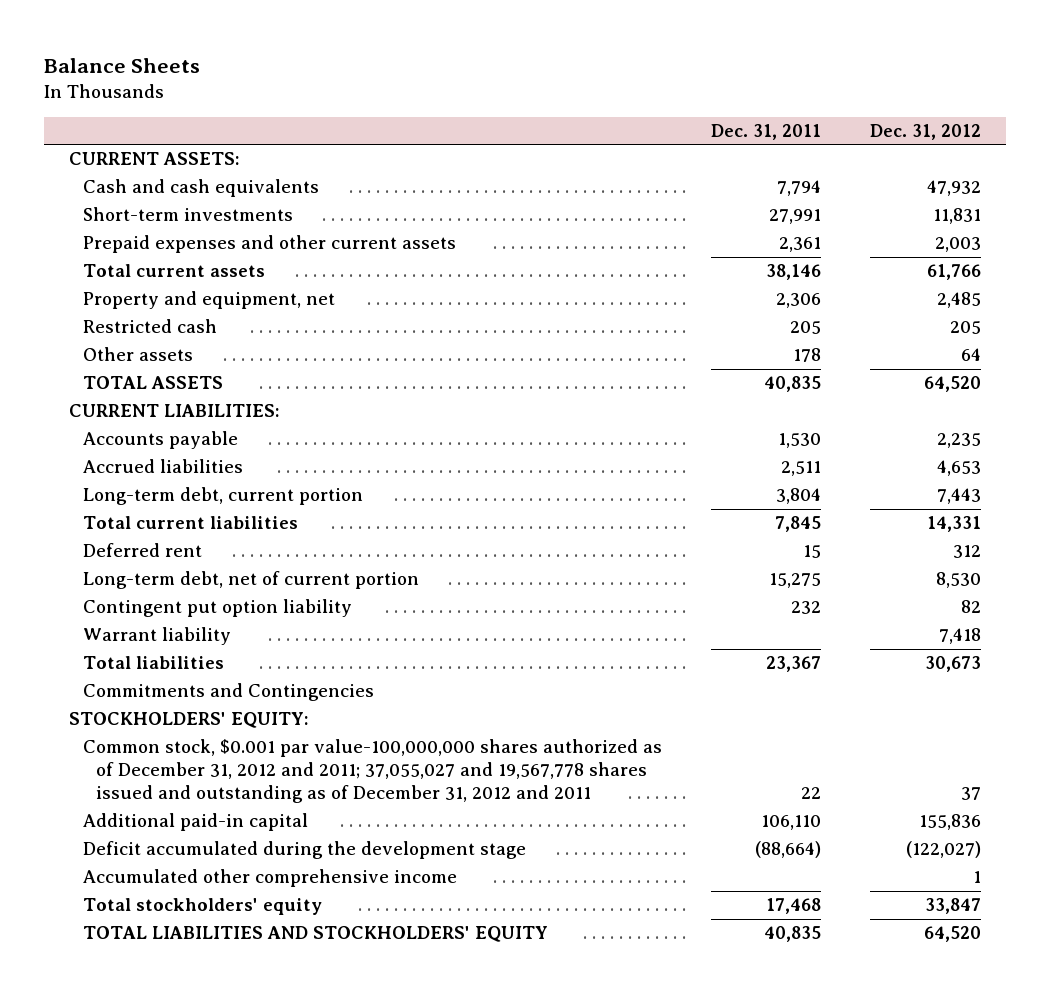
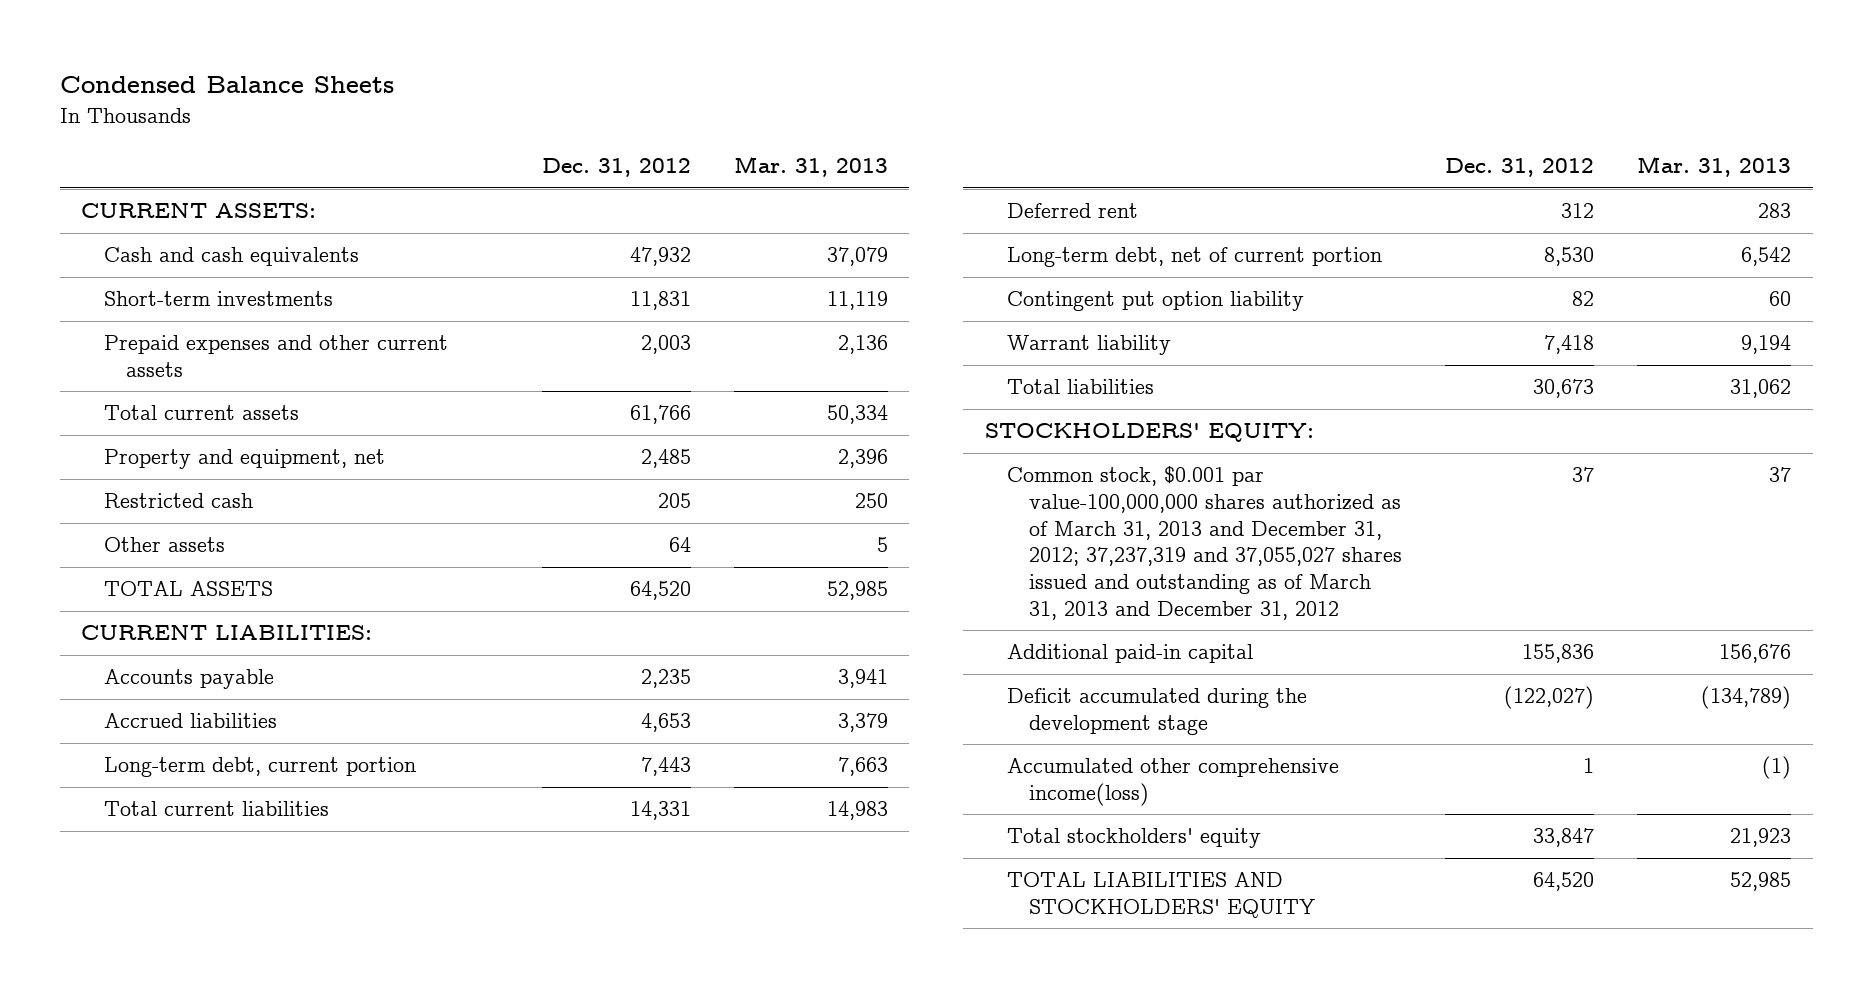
- Balance Sheets
+ Condensed Balance Sheets
- | Dec. 31, 2011 | Dec. 31, 2012
+ | Dec. 31, 2012 | Mar. 31, 2013
- Commitments and Contingencies
- Common stock, $0.001 par value-100,000,000 shares authorized as of December 31, 2012 and 2011; 37,055,027 and 19,567,778 shares issued and outstanding as of December 31, 2012 and 2011 | 22 | 37
+ Common stock, $0.001 par value-100,000,000 shares authorized as of March 31, 2013 and December 31, 2012; 37,237,319 and 37,055,027 shares issued and outstanding as of March 31, 2013 and December 31, 2012 | 37 | 37
- Accumulated other comprehensive income | | 1
+ Accumulated other comprehensive income(loss) | 1 | (1)

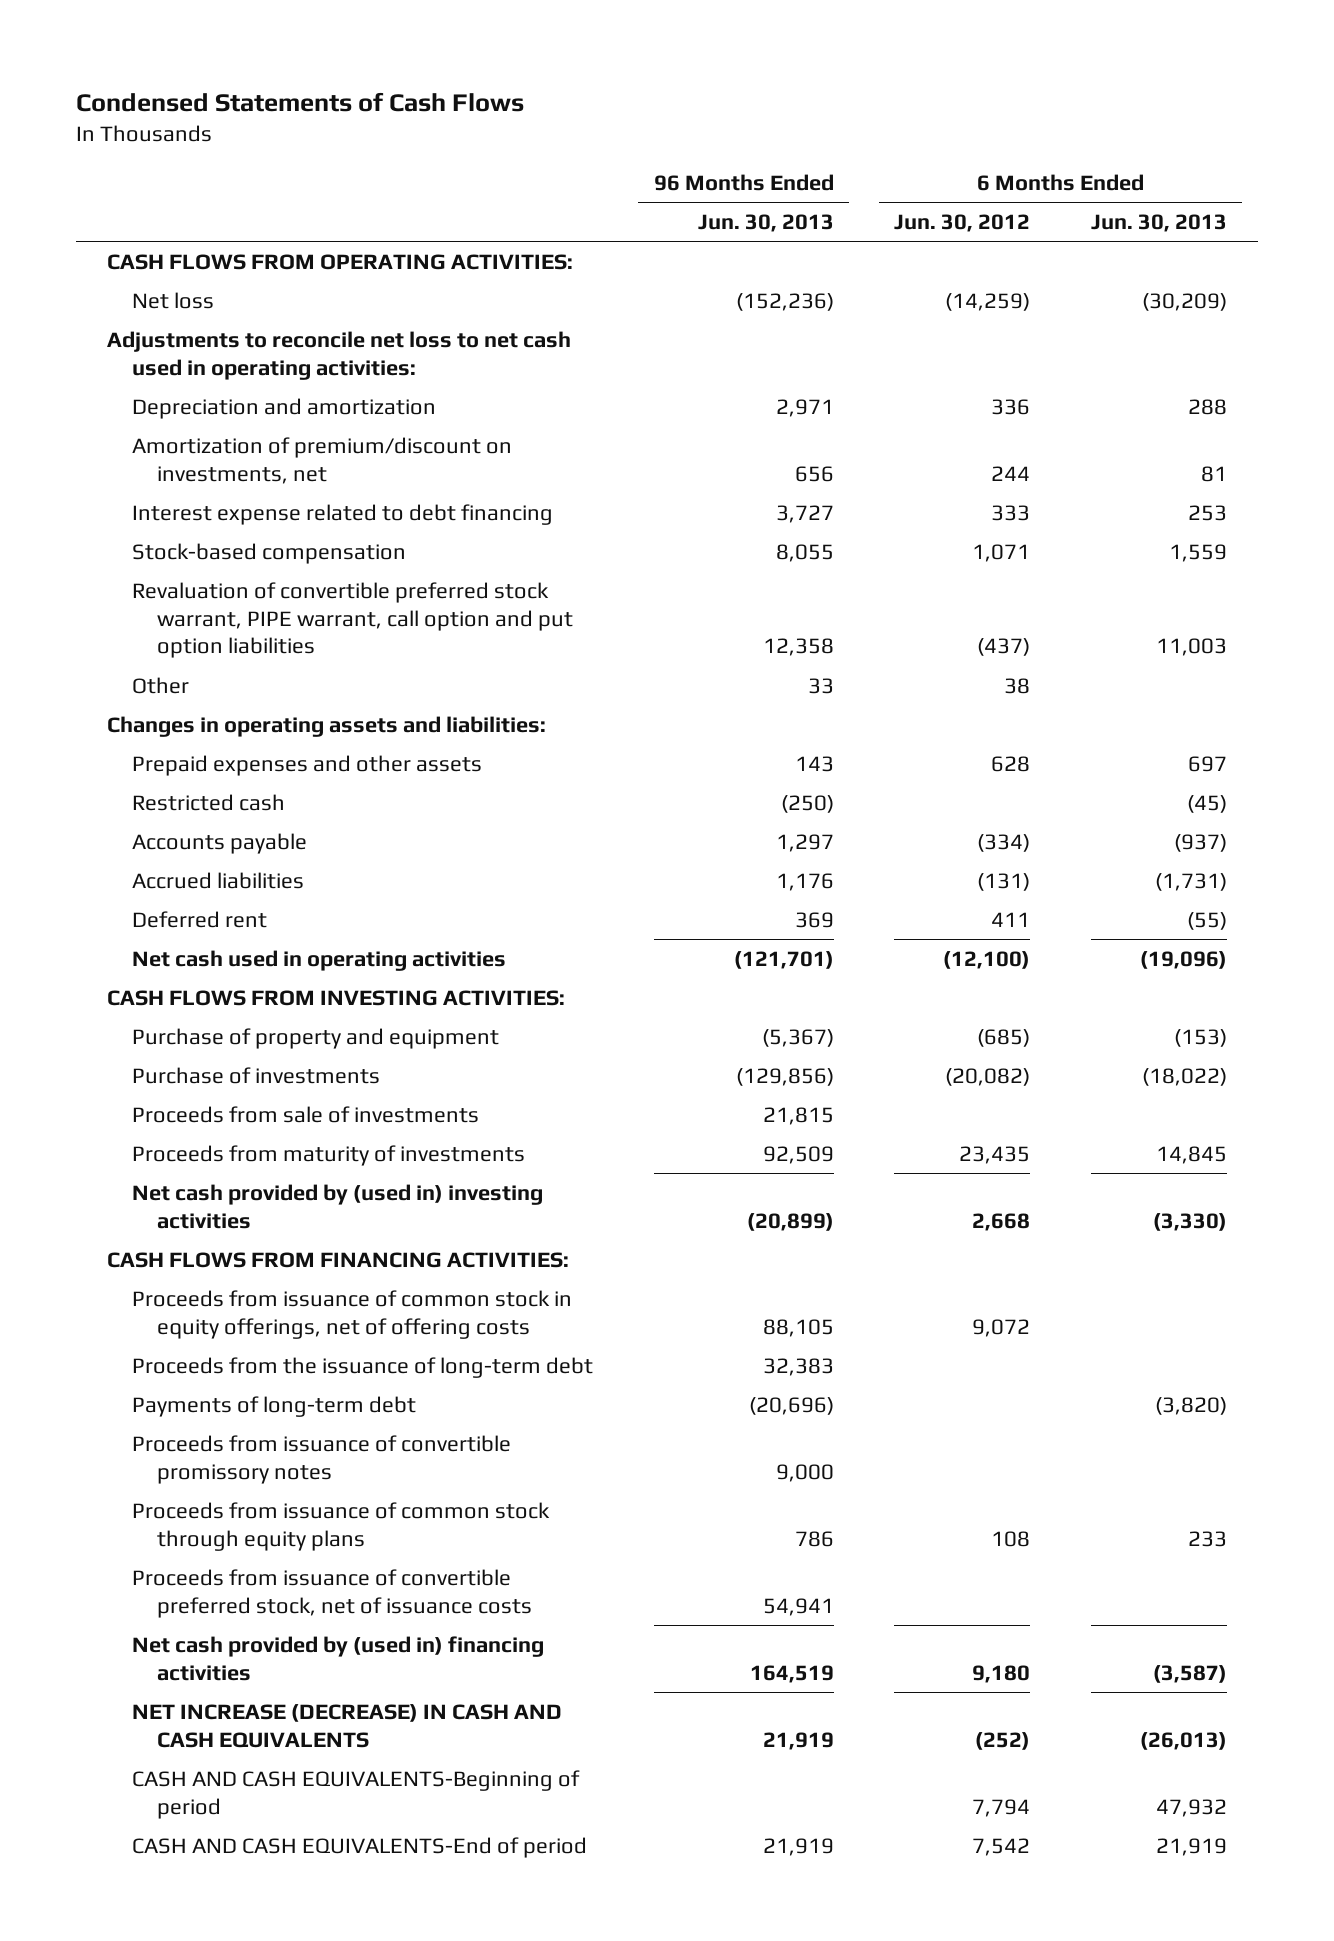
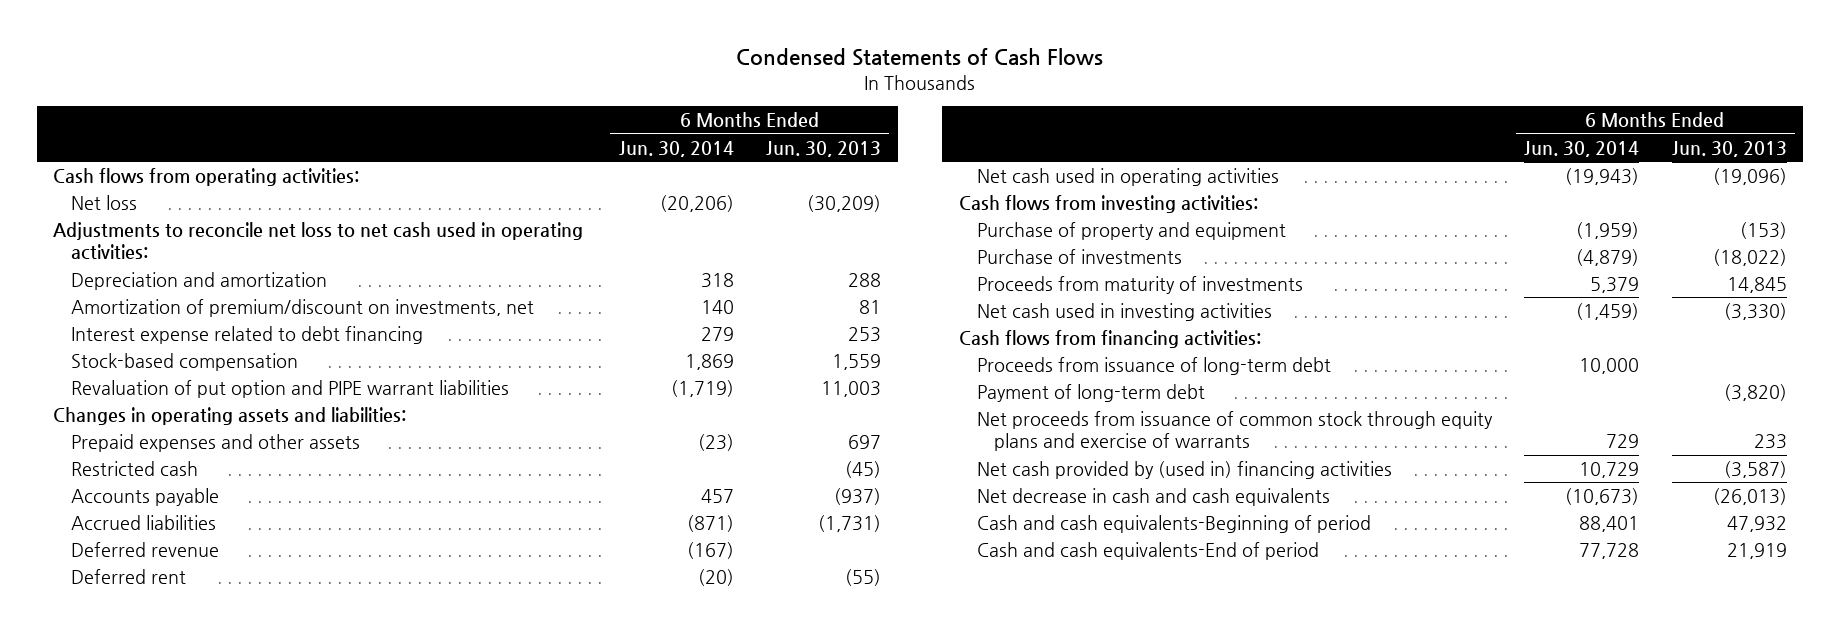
- | 96 Months Ended Jun. 30, 2013 | 6 Months Ended Jun. 30, 2012 | 6 Months Ended Jun. 30, 2013
+ | 6 Months Ended Jun. 30, 2014 | 6 Months Ended Jun. 30, 2013
- CASH FLOWS FROM OPERATING ACTIVITIES:
+ Cash flows from operating activities:
- Revaluation of convertible preferred stock warrant, PIPE warrant, call option and put option liabilities | 12,358 | (437) | 11,003
- Other | 33 | 38 |
+ Revaluation of put option and PIPE warrant liabilities | (1,719) | 11,003
+ Deferred revenue | (167) |
- CASH FLOWS FROM INVESTING ACTIVITIES:
+ Cash flows from investing activities:
- Proceeds from sale of investments | 21,815 | |
- Net cash provided by (used in) investing activities | (20,899) | 2,668 | (3,330)
- CASH FLOWS FROM FINANCING ACTIVITIES:
- Proceeds from issuance of common stock in equity offerings, net of offering costs | 88,105 | 9,072 |
- Proceeds from the issuance of long-term debt | 32,383 | |
- Payments of long-term debt | (20,696) | | (3,820)
- Proceeds from issuance of convertible promissory notes | 9,000 | |
- Proceeds from issuance of common stock through equity plans | 786 | 108 | 233
- Proceeds from issuance of convertible preferred stock, net of issuance costs | 54,941 | |
+ Net cash used in investing activities | (1,459) | (3,330)
+ Cash flows from financing activities:
+ Proceeds from issuance of long-term debt | 10,000 |
+ Payment of long-term debt | | (3,820)
+ Net proceeds from issuance of common stock through equity plans and exercise of warrants | 729 | 233
- NET INCREASE (DECREASE) IN CASH AND CASH EQUIVALENTS | 21,919 | (252) | (26,013)
- CASH AND CASH EQUIVALENTS-Beginning of period | | 7,794 | 47,932
- CASH AND CASH EQUIVALENTS-End of period | 21,919 | 7,542 | 21,919
+ Net decrease in cash and cash equivalents | (10,673) | (26,013)
+ Cash and cash equivalents-Beginning of period | 88,401 | 47,932
+ Cash and cash equivalents-End of period | 77,728 | 21,919

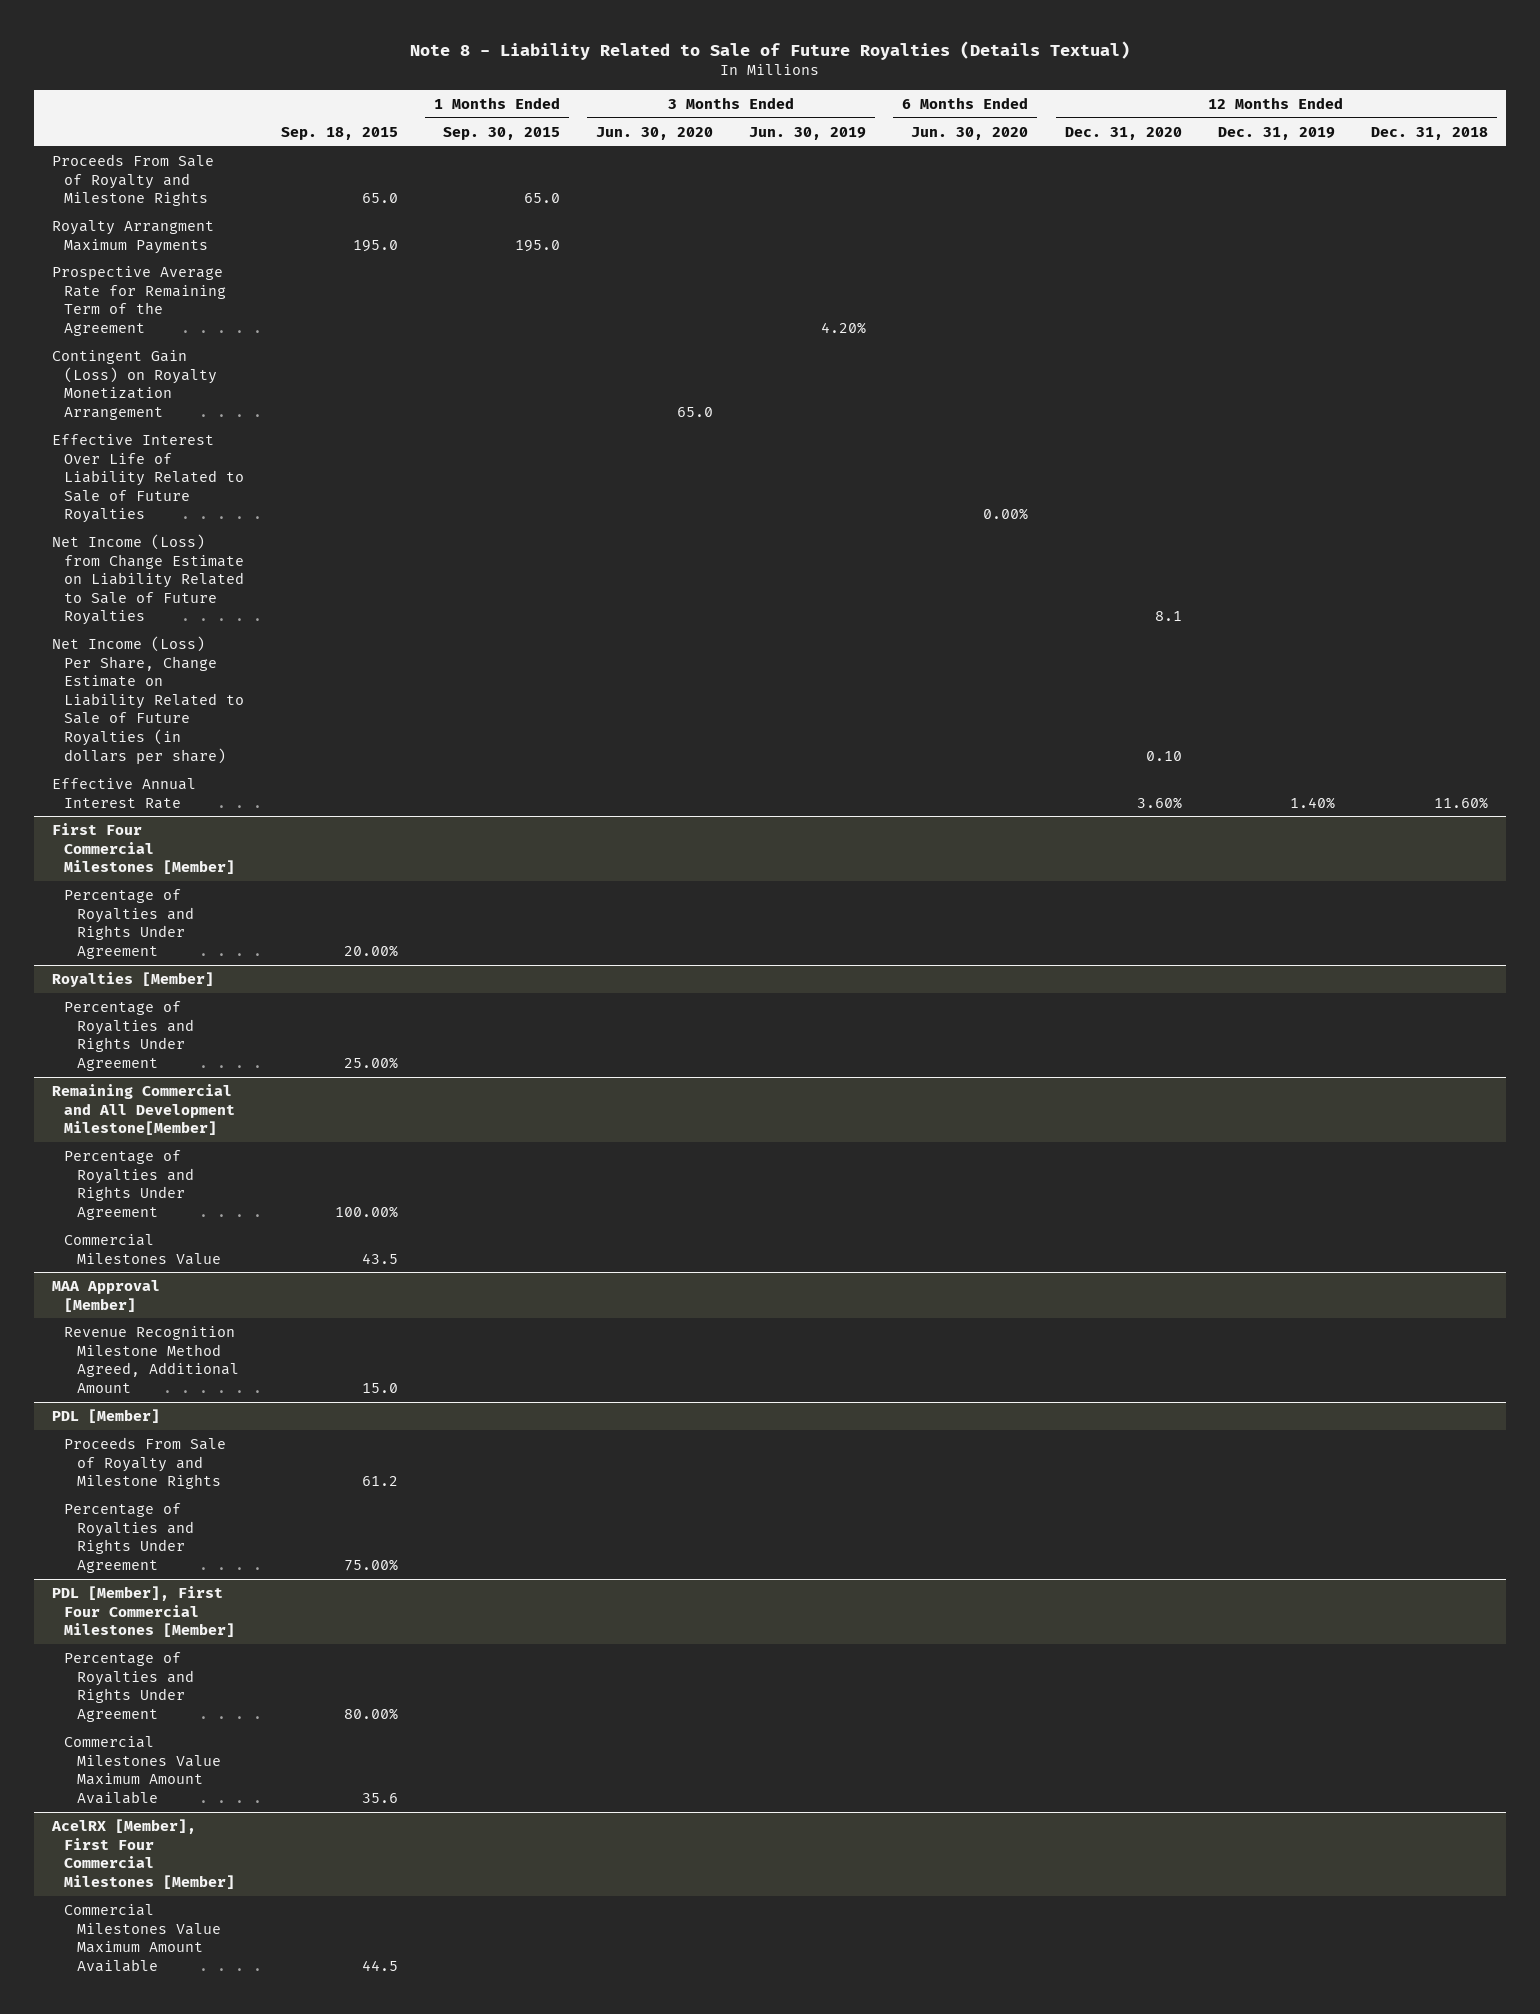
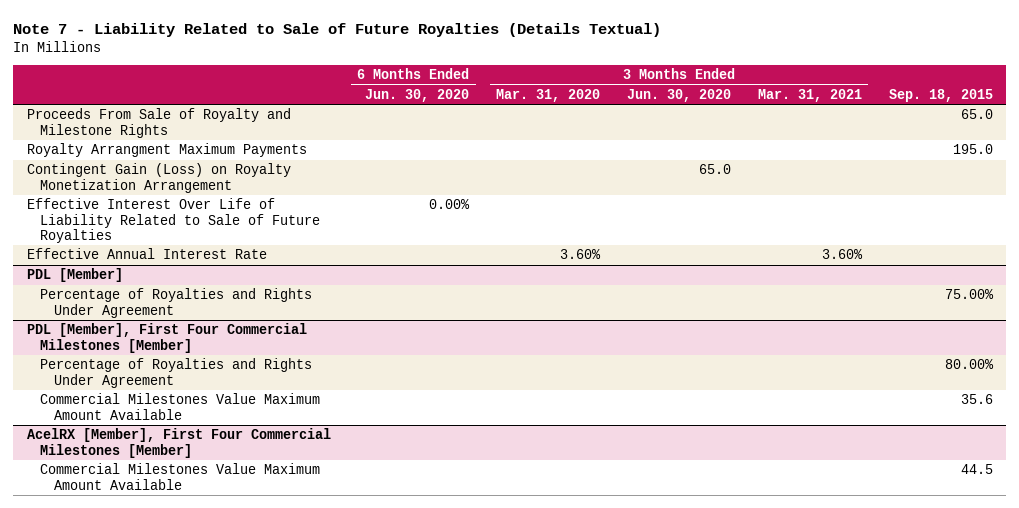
- Note 8 - Liability Related to Sale of Future Royalties (Details Textual)
+ Note 7 - Liability Related to Sale of Future Royalties (Details Textual)
- | Sep. 18, 2015 | 1 Months Ended Sep. 30, 2015 | 3 Months Ended Jun. 30, 2020 | 3 Months Ended Jun. 30, 2019 | 6 Months Ended Jun. 30, 2020 | 12 Months Ended Dec. 31, 2020 | 12 Months Ended Dec. 31, 2019 | 12 Months Ended Dec. 31, 2018
+ | 6 Months Ended Jun. 30, 2020 | 3 Months Ended Mar. 31, 2020 | 3 Months Ended Jun. 30, 2020 | 3 Months Ended Mar. 31, 2021 | Sep. 18, 2015
- Prospective Average Rate for Remaining Term of the Agreement | | | | 4.20% | | | |
- Net Income (Loss) from Change Estimate on Liability Related to Sale of Future Royalties | | | | | | 8.1 | |
- Net Income (Loss) Per Share, Change Estimate on Liability Related to Sale of Future Royalties (in dollars per share) | | | | | | 0.10 | |
- First Four Commercial Milestones [Member]
- Percentage of Royalties and Rights Under Agreement | 20.00% | | | | | | |
- Royalties [Member]
- Percentage of Royalties and Rights Under Agreement | 25.00% | | | | | | |
- Remaining Commercial and All Development Milestone[Member]
- Percentage of Royalties and Rights Under Agreement | 100.00% | | | | | | |
- Commercial Milestones Value | 43.5 | | | | | | |
- MAA Approval [Member]
- Revenue Recognition Milestone Method Agreed, Additional Amount | 15.0 | | | | | | |
@ PDL [Member]
- Proceeds From Sale of Royalty and Milestone Rights | 61.2 | | | | | | |

